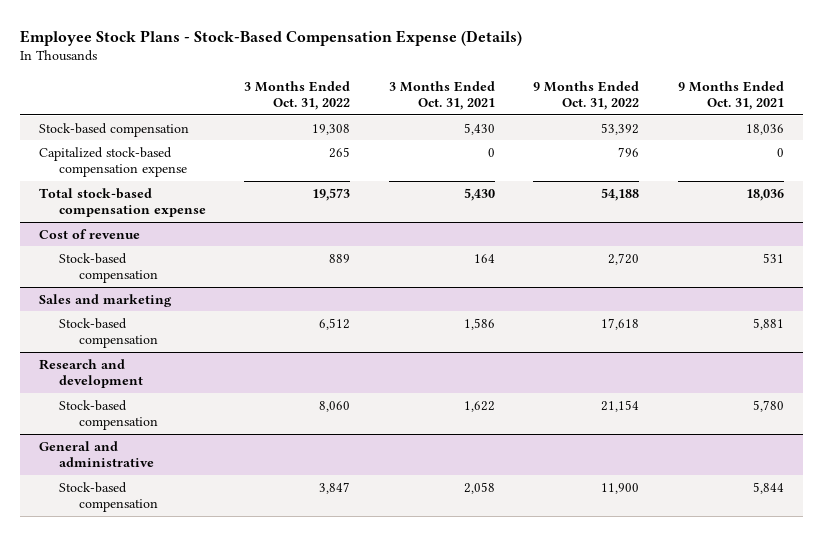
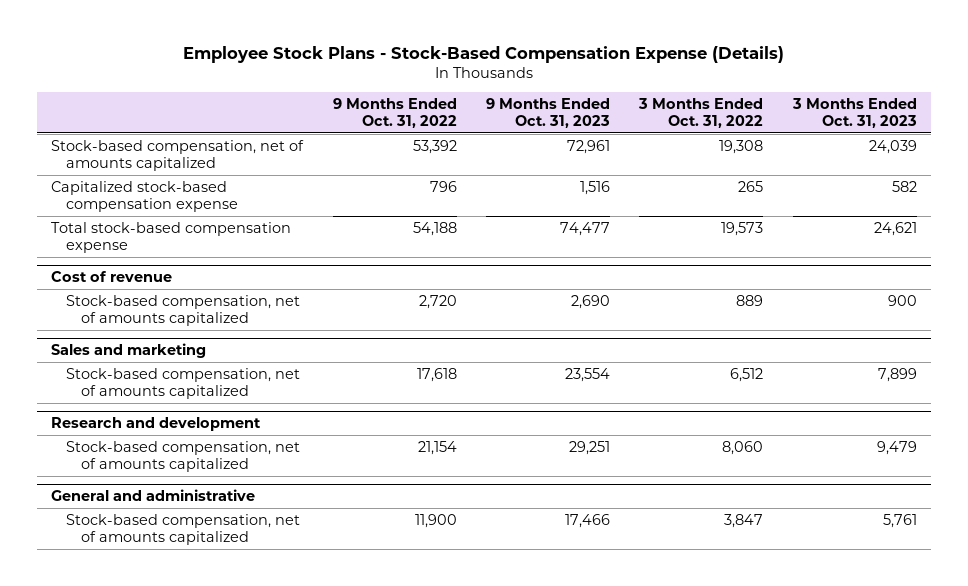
- | 3 Months Ended Oct. 31, 2022 | 3 Months Ended Oct. 31, 2021 | 9 Months Ended Oct. 31, 2022 | 9 Months Ended Oct. 31, 2021
+ | 9 Months Ended Oct. 31, 2022 | 9 Months Ended Oct. 31, 2023 | 3 Months Ended Oct. 31, 2022 | 3 Months Ended Oct. 31, 2023
- Stock-based compensation | 19,308 | 5,430 | 53,392 | 18,036
+ Stock-based compensation, net of amounts capitalized | 53,392 | 72,961 | 19,308 | 24,039
@ Cost of revenue
- Stock-based compensation | 889 | 164 | 2,720 | 531
+ Stock-based compensation, net of amounts capitalized | 2,720 | 2,690 | 889 | 900
@ Sales and marketing
- Stock-based compensation | 6,512 | 1,586 | 17,618 | 5,881
+ Stock-based compensation, net of amounts capitalized | 17,618 | 23,554 | 6,512 | 7,899
@ Research and development
- Stock-based compensation | 8,060 | 1,622 | 21,154 | 5,780
+ Stock-based compensation, net of amounts capitalized | 21,154 | 29,251 | 8,060 | 9,479
@ General and administrative
- Stock-based compensation | 3,847 | 2,058 | 11,900 | 5,844
+ Stock-based compensation, net of amounts capitalized | 11,900 | 17,466 | 3,847 | 5,761

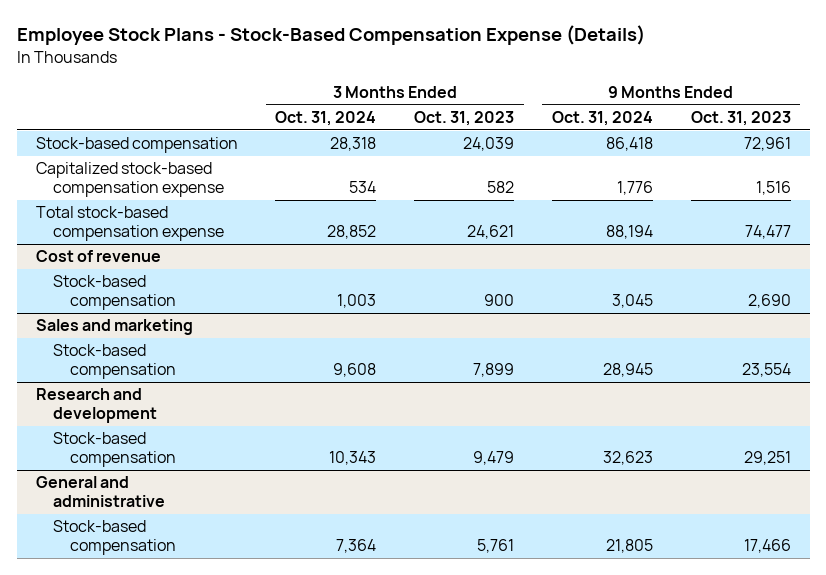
- | 9 Months Ended Oct. 31, 2022 | 9 Months Ended Oct. 31, 2023 | 3 Months Ended Oct. 31, 2022 | 3 Months Ended Oct. 31, 2023
+ | 3 Months Ended Oct. 31, 2024 | 3 Months Ended Oct. 31, 2023 | 9 Months Ended Oct. 31, 2024 | 9 Months Ended Oct. 31, 2023
- Stock-based compensation, net of amounts capitalized | 53,392 | 72,961 | 19,308 | 24,039
+ Stock-based compensation | 28,318 | 24,039 | 86,418 | 72,961
@ Cost of revenue
- Stock-based compensation, net of amounts capitalized | 2,720 | 2,690 | 889 | 900
+ Stock-based compensation | 1,003 | 900 | 3,045 | 2,690
@ Sales and marketing
- Stock-based compensation, net of amounts capitalized | 17,618 | 23,554 | 6,512 | 7,899
+ Stock-based compensation | 9,608 | 7,899 | 28,945 | 23,554
@ Research and development
- Stock-based compensation, net of amounts capitalized | 21,154 | 29,251 | 8,060 | 9,479
+ Stock-based compensation | 10,343 | 9,479 | 32,623 | 29,251
@ General and administrative
- Stock-based compensation, net of amounts capitalized | 11,900 | 17,466 | 3,847 | 5,761
+ Stock-based compensation | 7,364 | 5,761 | 21,805 | 17,466

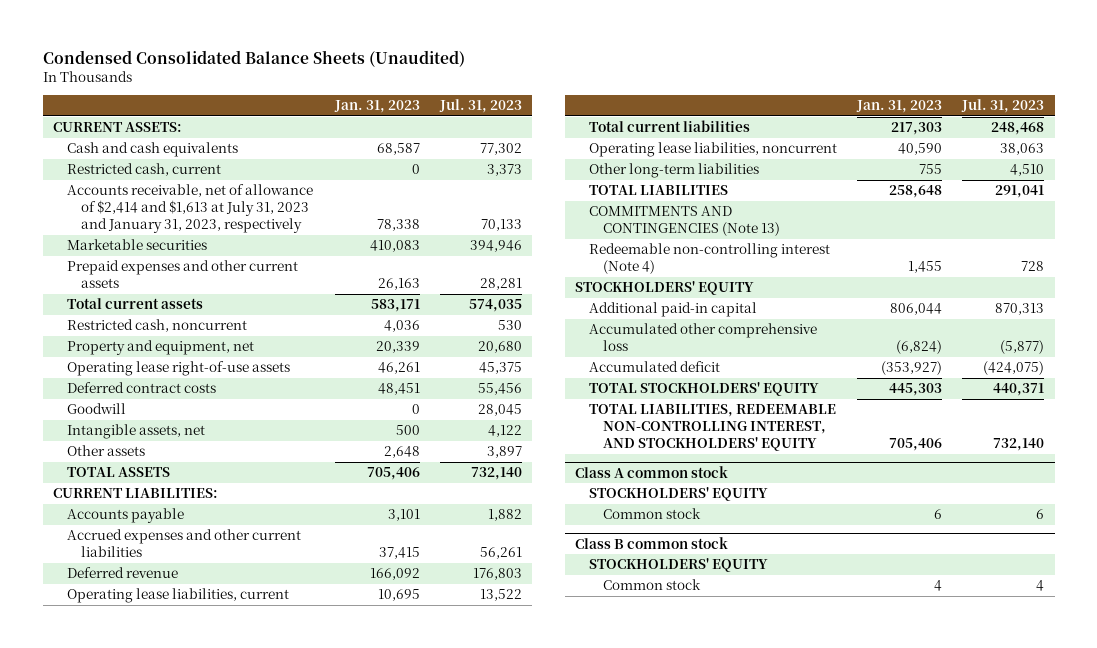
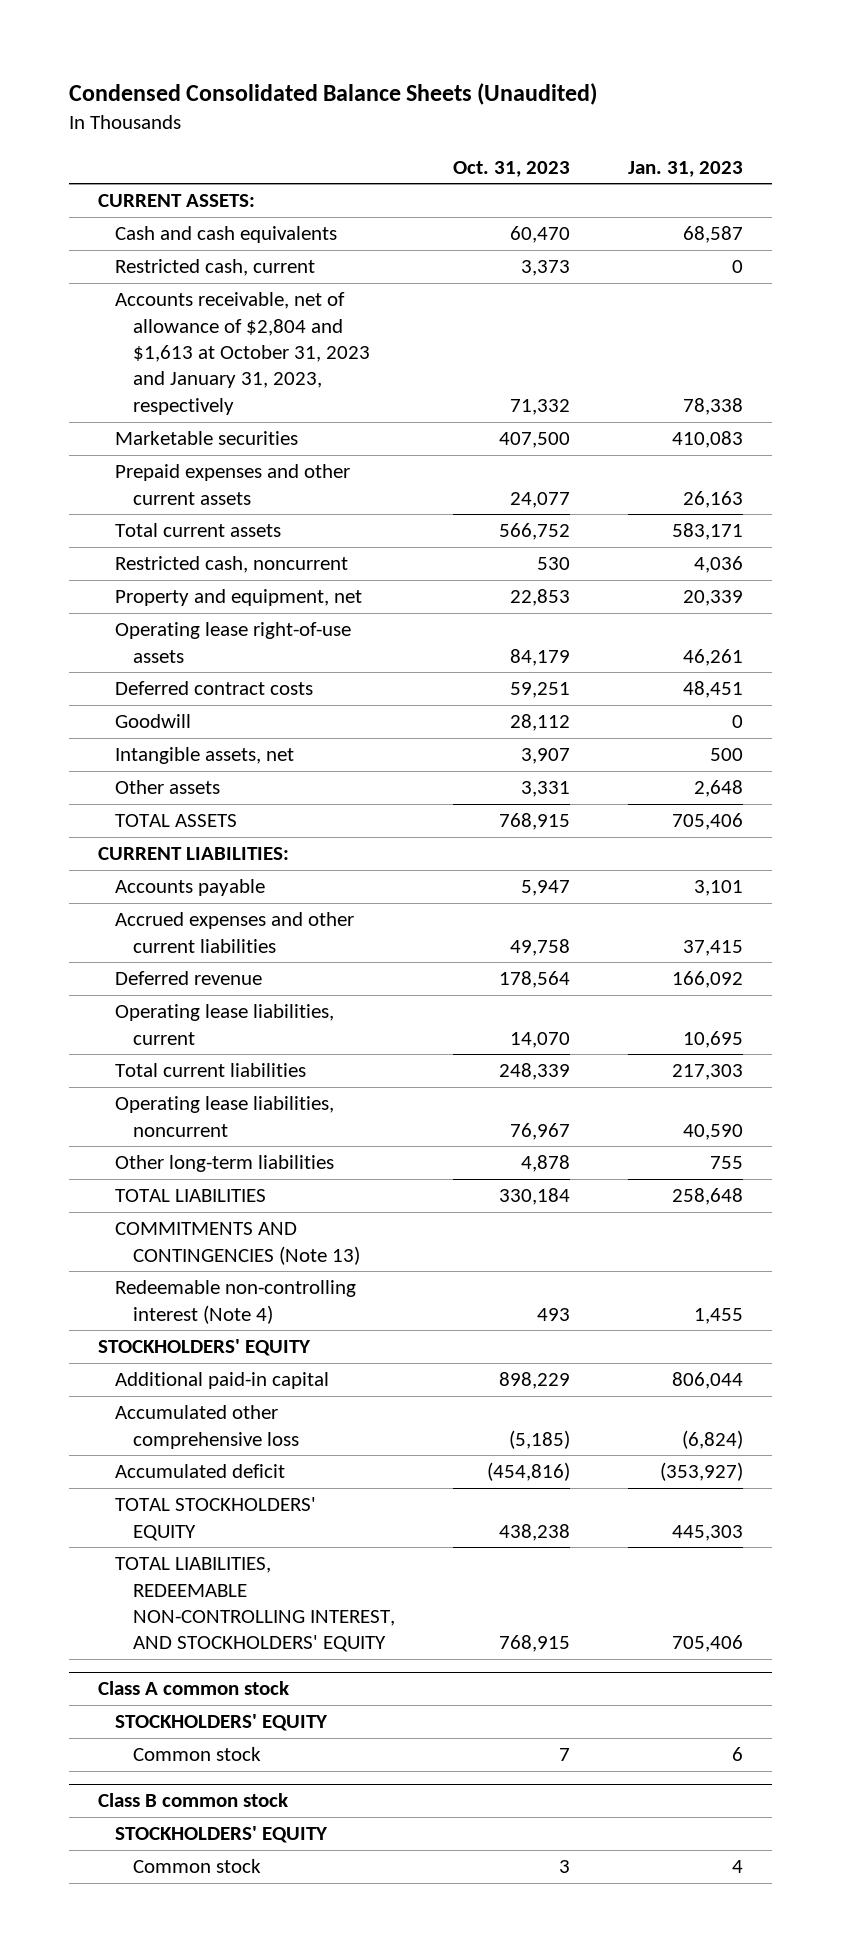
- | Jan. 31, 2023 | Jul. 31, 2023
+ | Oct. 31, 2023 | Jan. 31, 2023
- Accounts receivable, net of allowance of $2,414 and $1,613 at July 31, 2023 and January 31, 2023, respectively | 78,338 | 70,133
+ Accounts receivable, net of allowance of $2,804 and $1,613 at October 31, 2023 and January 31, 2023, respectively | 71,332 | 78,338

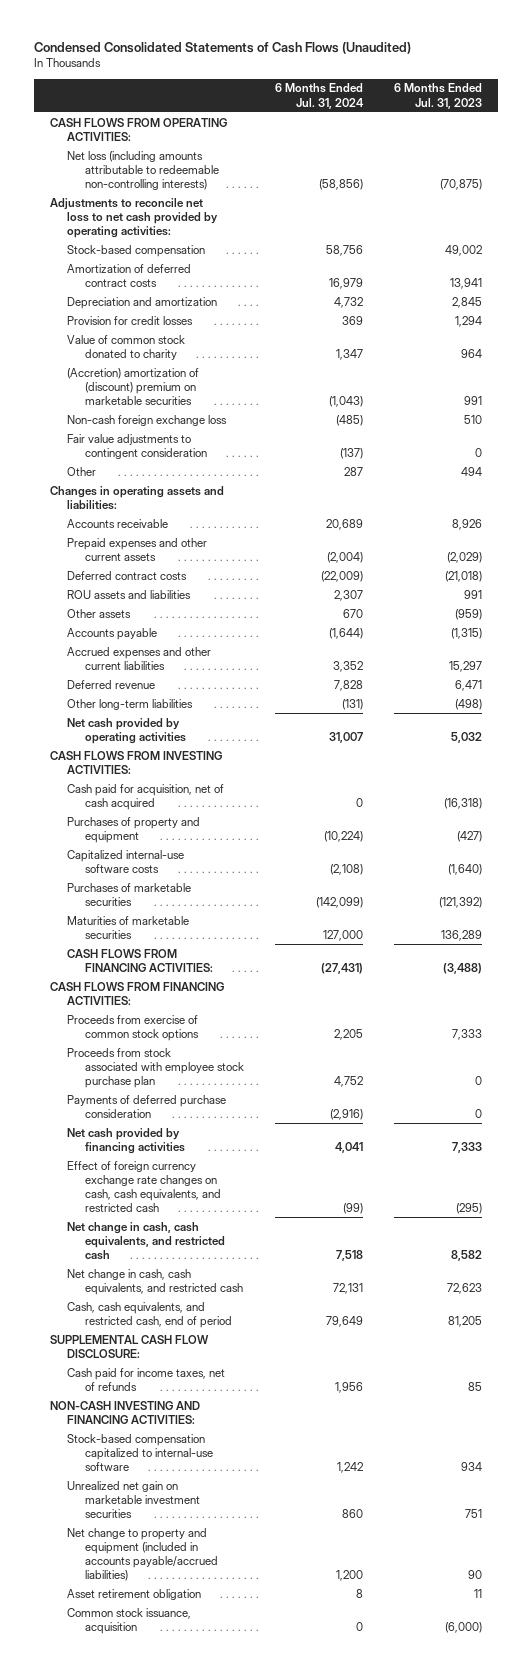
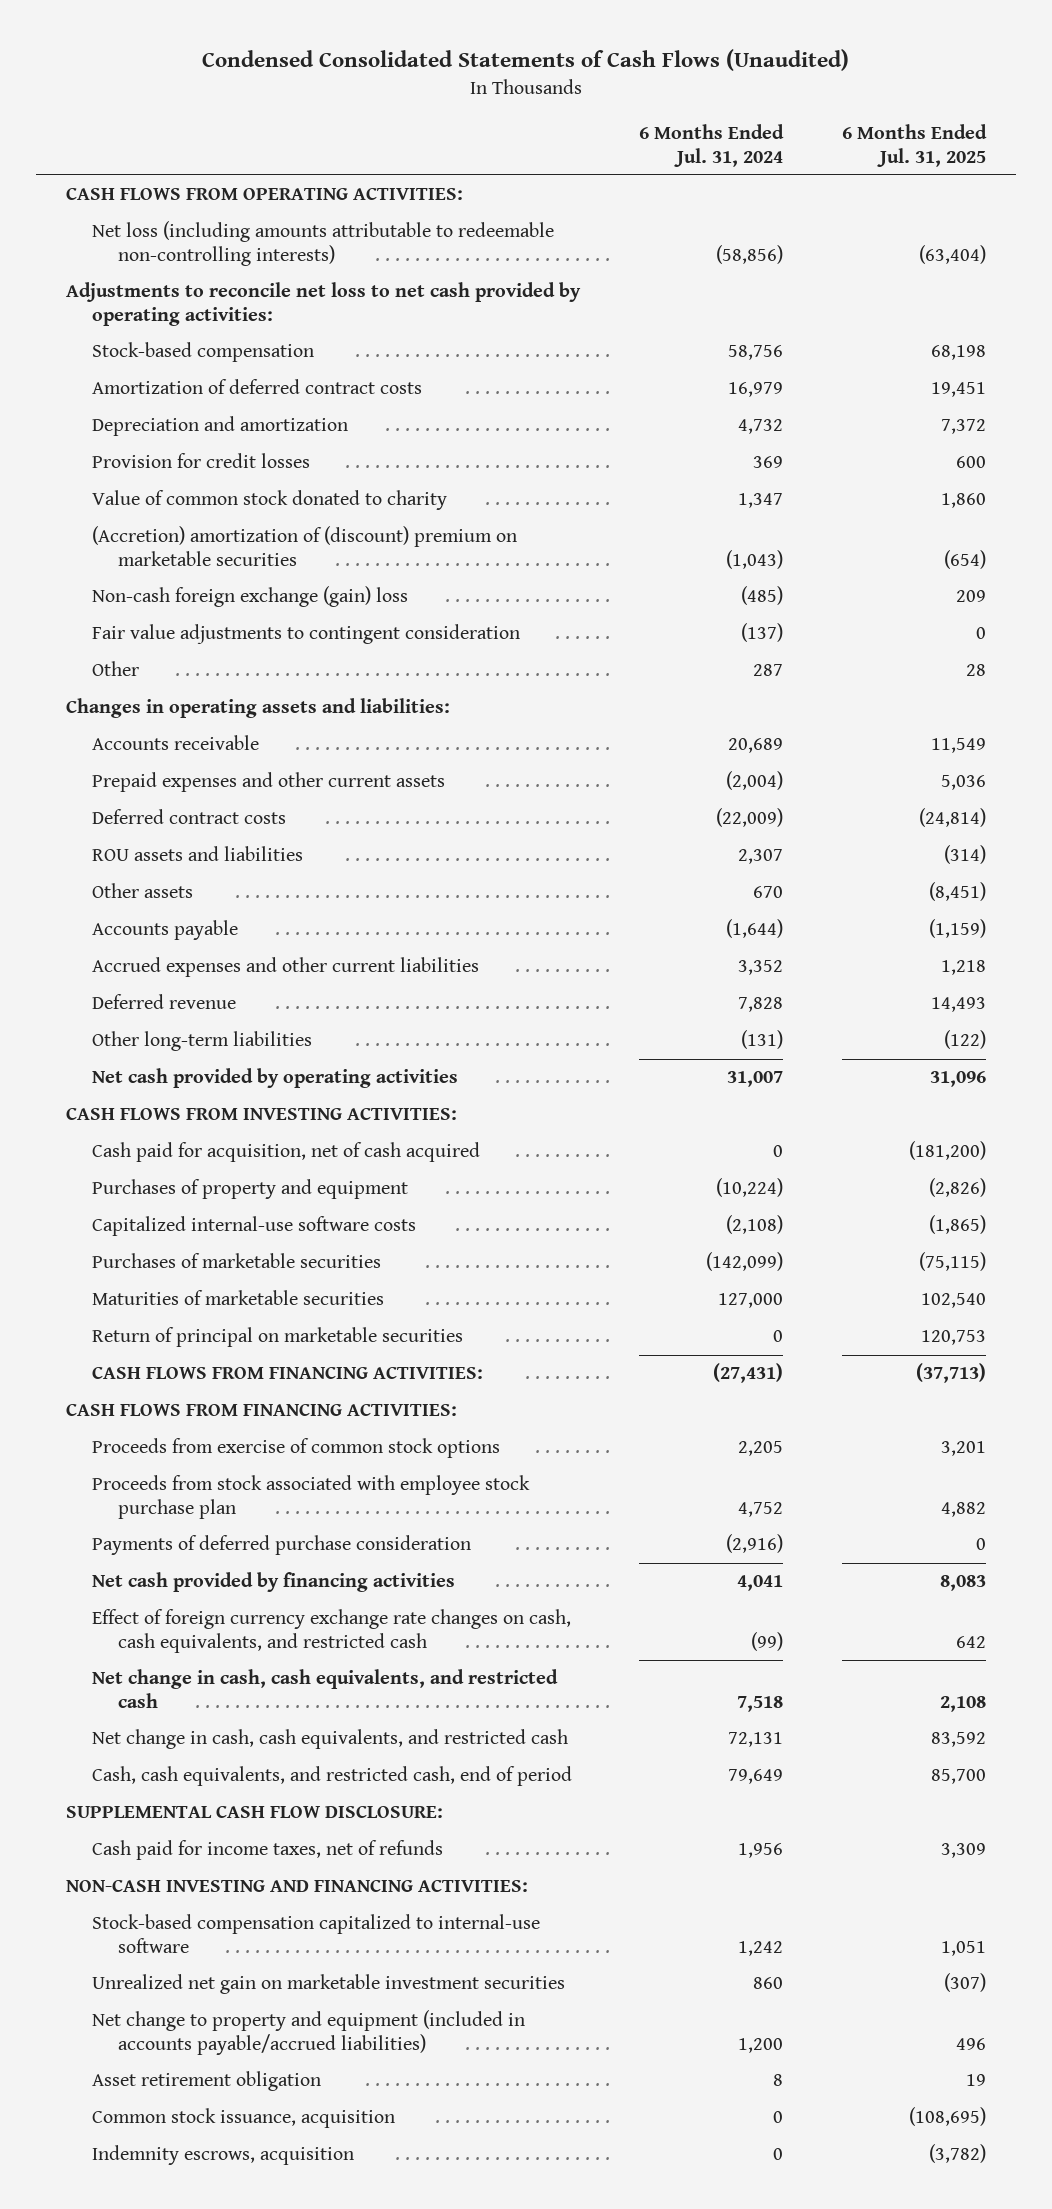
- | 6 Months Ended Jul. 31, 2024 | 6 Months Ended Jul. 31, 2023
+ | 6 Months Ended Jul. 31, 2024 | 6 Months Ended Jul. 31, 2025
- Non-cash foreign exchange loss | (485) | 510
+ Non-cash foreign exchange (gain) loss | (485) | 209
+ Return of principal on marketable securities | 0 | 120,753
+ Indemnity escrows, acquisition | 0 | (3,782)

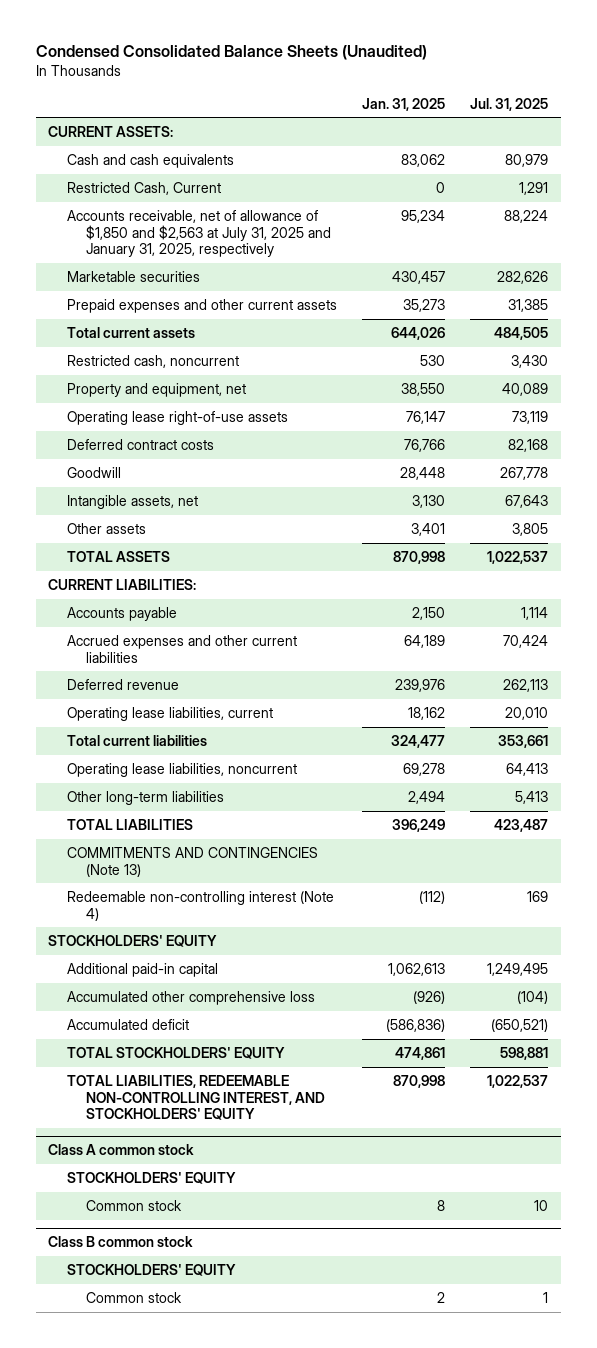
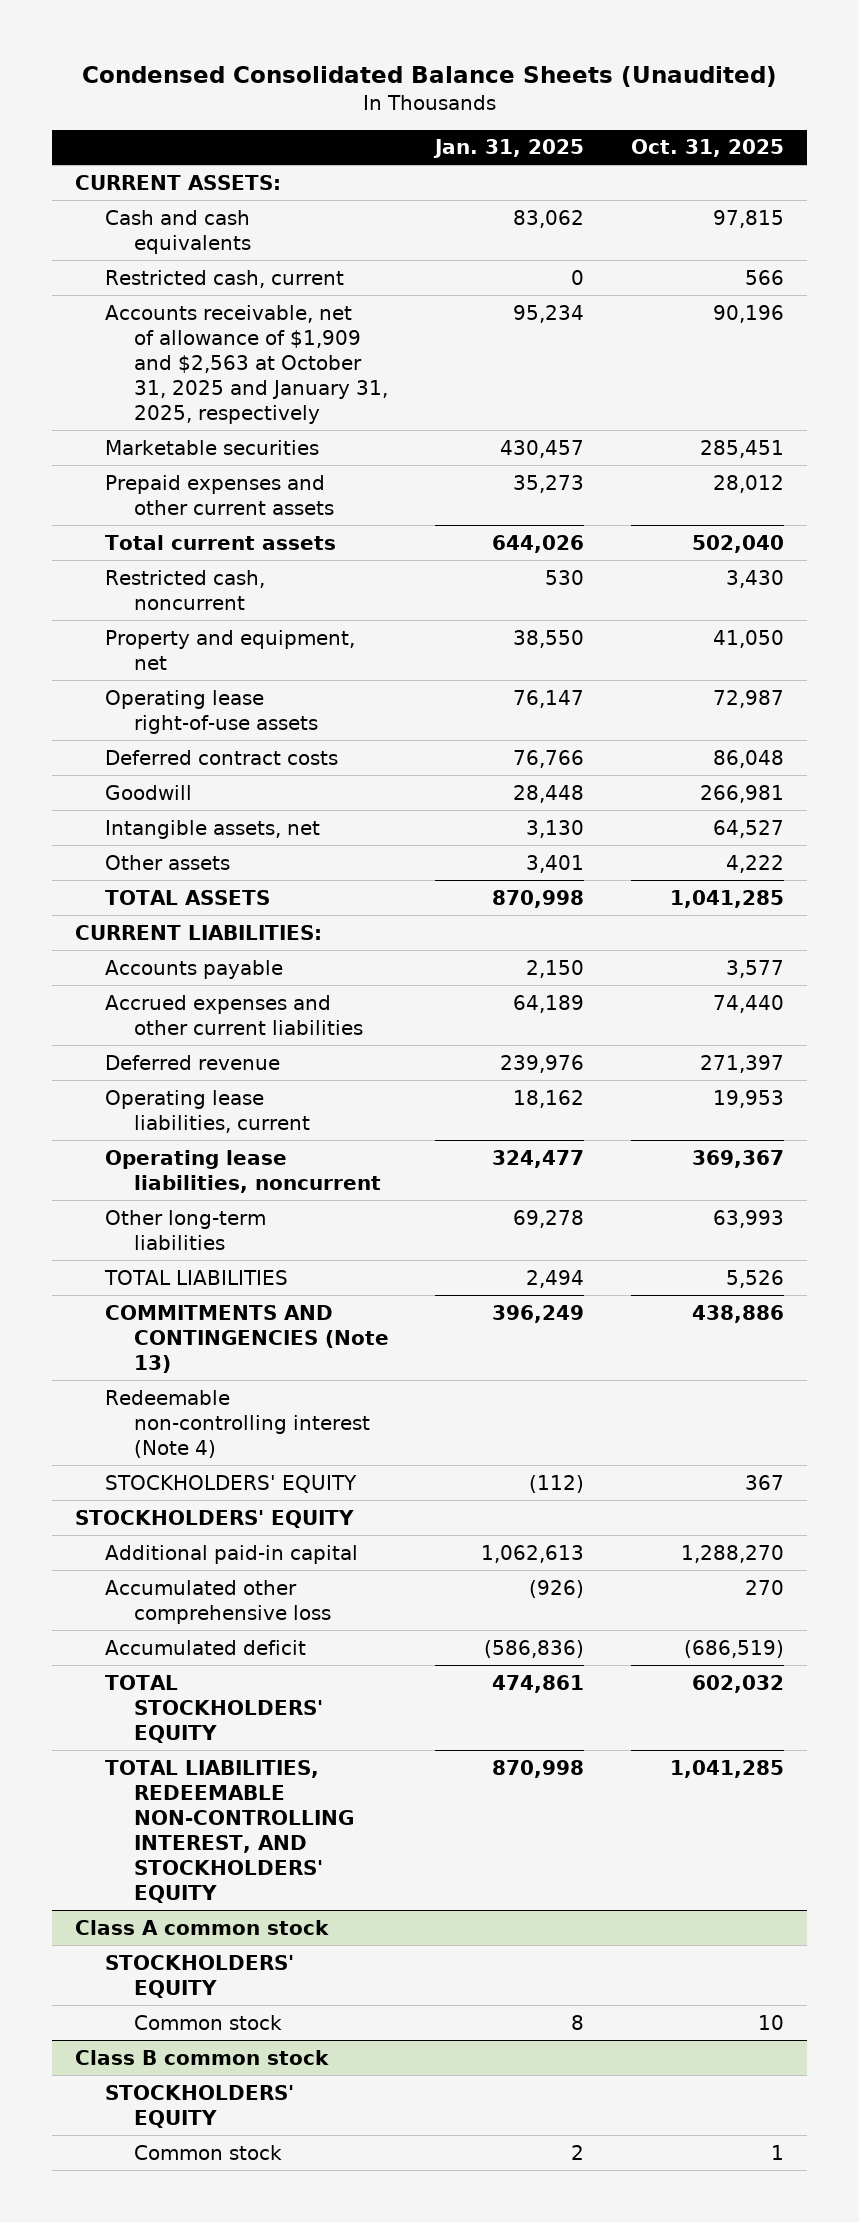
- | Jan. 31, 2025 | Jul. 31, 2025
+ | Jan. 31, 2025 | Oct. 31, 2025
- Restricted Cash, Current | 0 | 1,291
- Accounts receivable, net of allowance of $1,850 and $2,563 at July 31, 2025 and January 31, 2025, respectively | 95,234 | 88,224
+ Restricted cash, current | 0 | 566
+ Accounts receivable, net of allowance of $1,909 and $2,563 at October 31, 2025 and January 31, 2025, respectively | 95,234 | 90,196
- Total current liabilities | 324,477 | 353,661
- Operating lease liabilities, noncurrent | 69,278 | 64,413
- Other long-term liabilities | 2,494 | 5,413
- TOTAL LIABILITIES | 396,249 | 423,487
- COMMITMENTS AND CONTINGENCIES (Note 13)
- Redeemable non-controlling interest (Note 4) | (112) | 169
+ Operating lease liabilities, noncurrent | 324,477 | 369,367
+ Other long-term liabilities | 69,278 | 63,993
+ TOTAL LIABILITIES | 2,494 | 5,526
+ COMMITMENTS AND CONTINGENCIES (Note 13) | 396,249 | 438,886
+ Redeemable non-controlling interest (Note 4)
+ STOCKHOLDERS' EQUITY | (112) | 367

